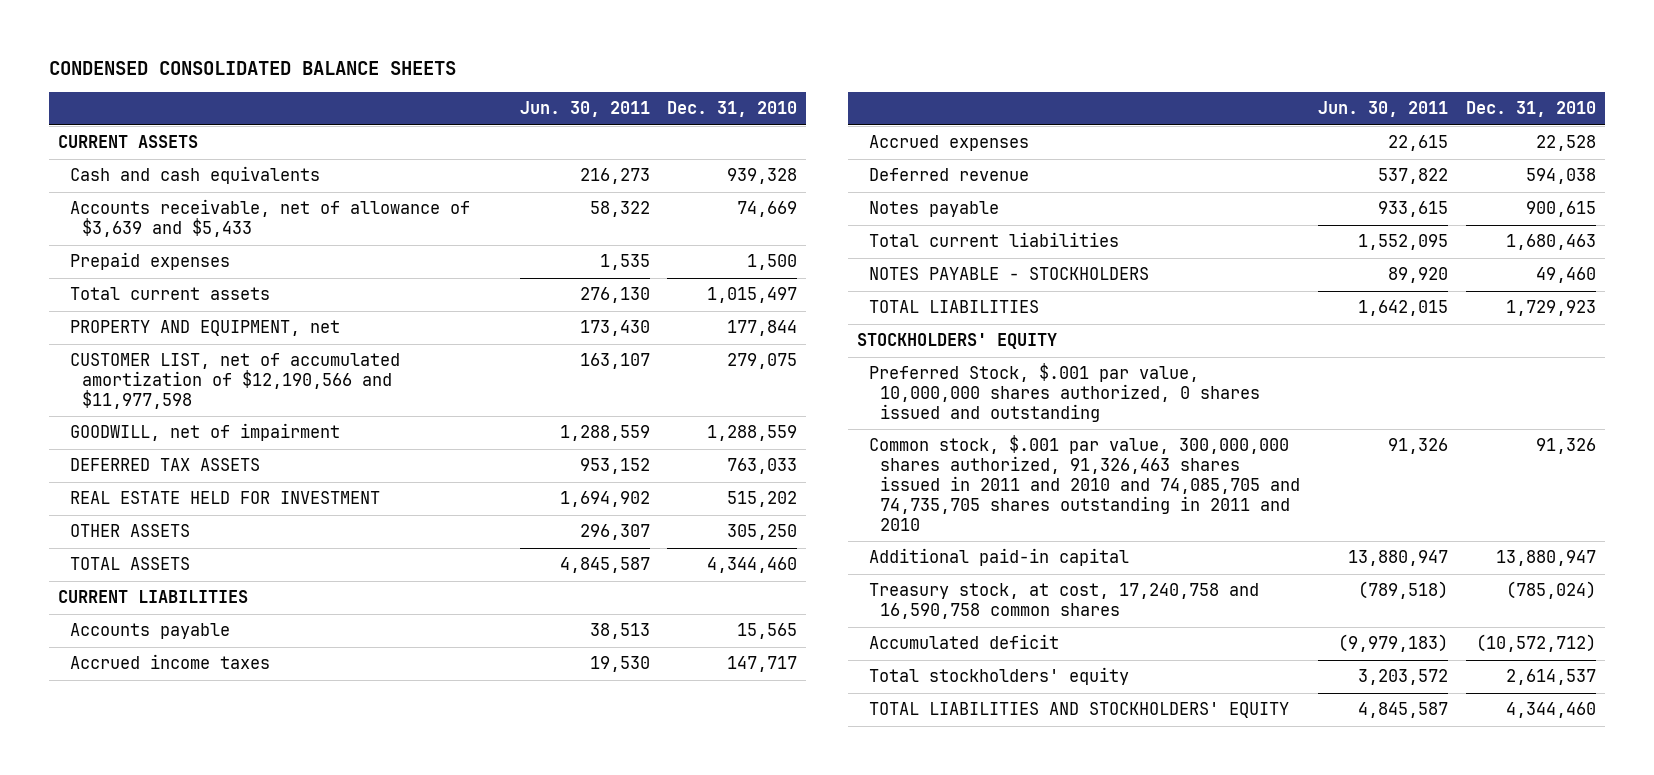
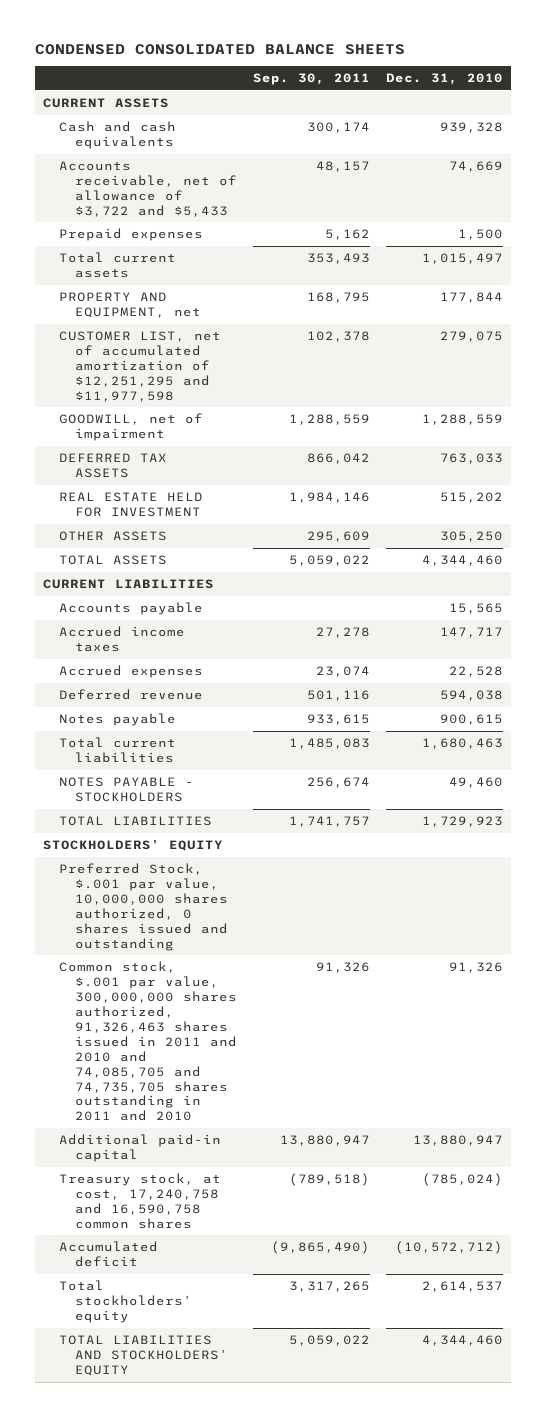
- | Jun. 30, 2011 | Dec. 31, 2010
+ | Sep. 30, 2011 | Dec. 31, 2010
- Accounts receivable, net of allowance of $3,639 and $5,433 | 58,322 | 74,669
+ Accounts receivable, net of allowance of $3,722 and $5,433 | 48,157 | 74,669
- CUSTOMER LIST, net of accumulated amortization of $12,190,566 and $11,977,598 | 163,107 | 279,075
+ CUSTOMER LIST, net of accumulated amortization of $12,251,295 and $11,977,598 | 102,378 | 279,075

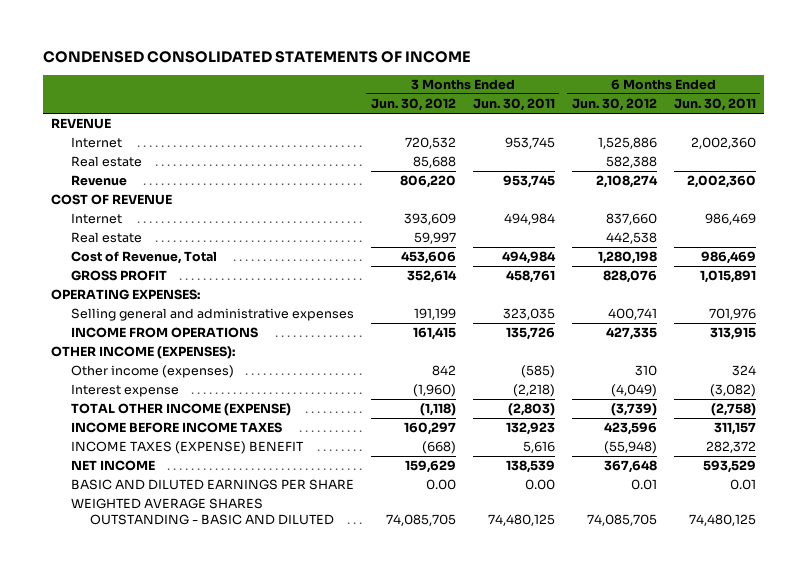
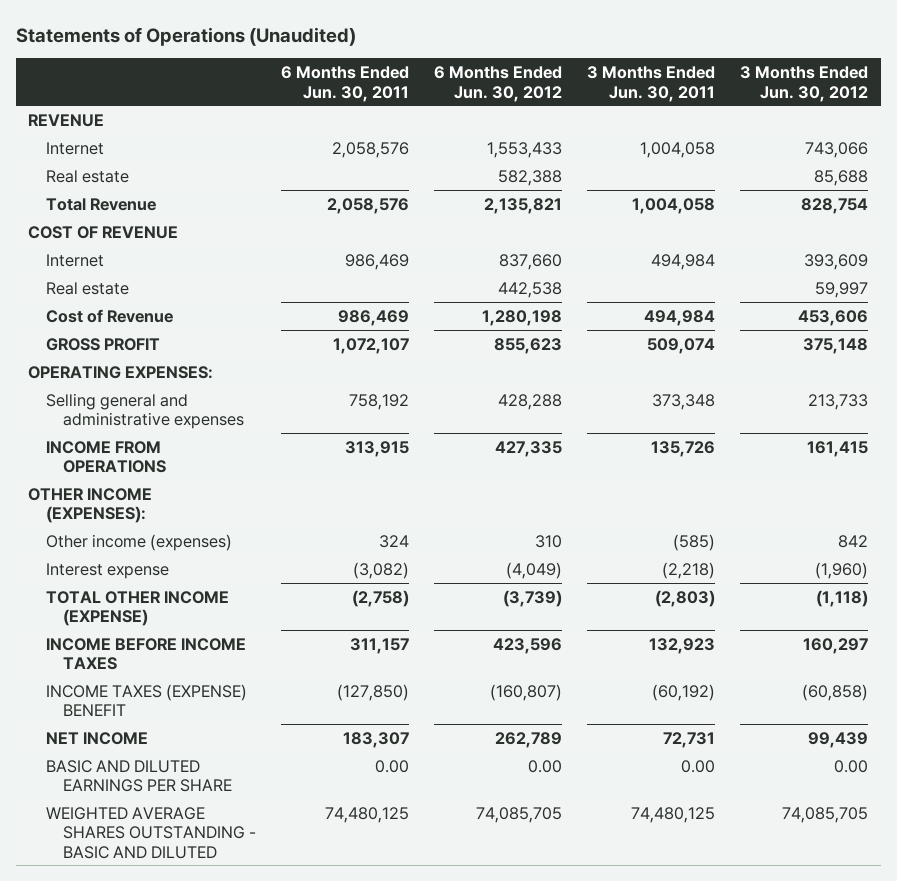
- CONDENSED CONSOLIDATED STATEMENTS OF INCOME
+ Statements of Operations (Unaudited)
- | 3 Months Ended Jun. 30, 2012 | 3 Months Ended Jun. 30, 2011 | 6 Months Ended Jun. 30, 2012 | 6 Months Ended Jun. 30, 2011
+ | 6 Months Ended Jun. 30, 2011 | 6 Months Ended Jun. 30, 2012 | 3 Months Ended Jun. 30, 2011 | 3 Months Ended Jun. 30, 2012
- Internet | 720,532 | 953,745 | 1,525,886 | 2,002,360
+ Internet | 2,058,576 | 1,553,433 | 1,004,058 | 743,066
- Revenue | 806,220 | 953,745 | 2,108,274 | 2,002,360
+ Total Revenue | 2,058,576 | 2,135,821 | 1,004,058 | 828,754
- Cost of Revenue, Total | 453,606 | 494,984 | 1,280,198 | 986,469
- GROSS PROFIT | 352,614 | 458,761 | 828,076 | 1,015,891
+ Cost of Revenue | 986,469 | 1,280,198 | 494,984 | 453,606
+ GROSS PROFIT | 1,072,107 | 855,623 | 509,074 | 375,148
- Selling general and administrative expenses | 191,199 | 323,035 | 400,741 | 701,976
+ Selling general and administrative expenses | 758,192 | 428,288 | 373,348 | 213,733
- INCOME TAXES (EXPENSE) BENEFIT | (668) | 5,616 | (55,948) | 282,372
- NET INCOME | 159,629 | 138,539 | 367,648 | 593,529
- BASIC AND DILUTED EARNINGS PER SHARE | 0.00 | 0.00 | 0.01 | 0.01
+ INCOME TAXES (EXPENSE) BENEFIT | (127,850) | (160,807) | (60,192) | (60,858)
+ NET INCOME | 183,307 | 262,789 | 72,731 | 99,439
+ BASIC AND DILUTED EARNINGS PER SHARE | 0.00 | 0.00 | 0.00 | 0.00

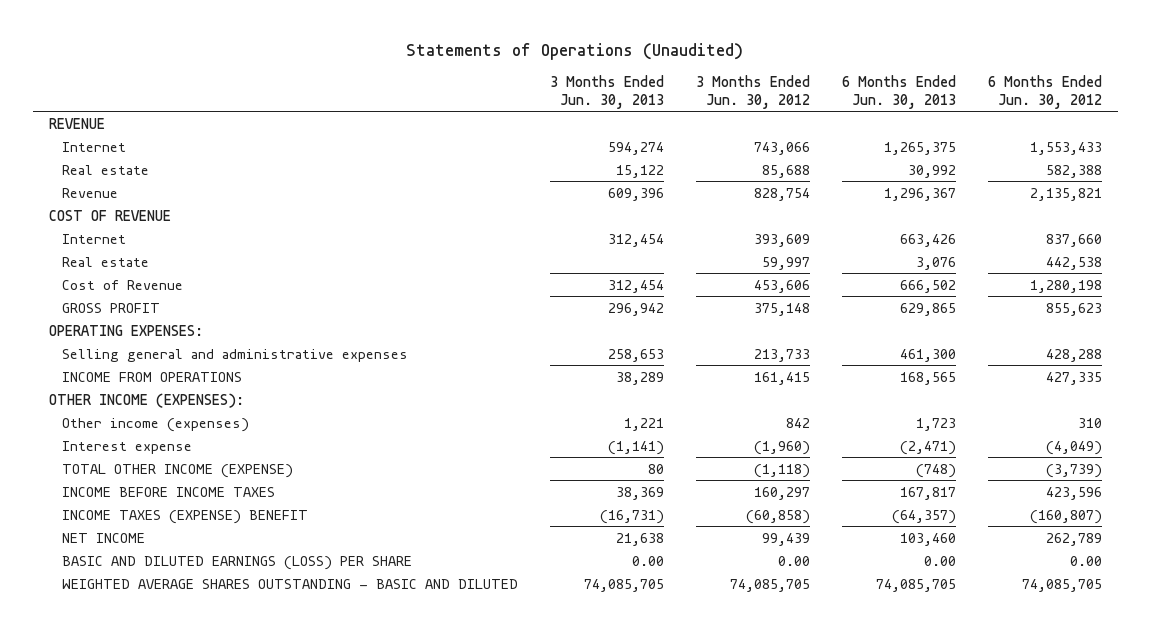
- | 6 Months Ended Jun. 30, 2011 | 6 Months Ended Jun. 30, 2012 | 3 Months Ended Jun. 30, 2011 | 3 Months Ended Jun. 30, 2012
+ | 3 Months Ended Jun. 30, 2013 | 3 Months Ended Jun. 30, 2012 | 6 Months Ended Jun. 30, 2013 | 6 Months Ended Jun. 30, 2012
- Total Revenue | 2,058,576 | 2,135,821 | 1,004,058 | 828,754
+ Revenue | 609,396 | 828,754 | 1,296,367 | 2,135,821
- BASIC AND DILUTED EARNINGS PER SHARE | 0.00 | 0.00 | 0.00 | 0.00
+ BASIC AND DILUTED EARNINGS (LOSS) PER SHARE | 0.00 | 0.00 | 0.00 | 0.00

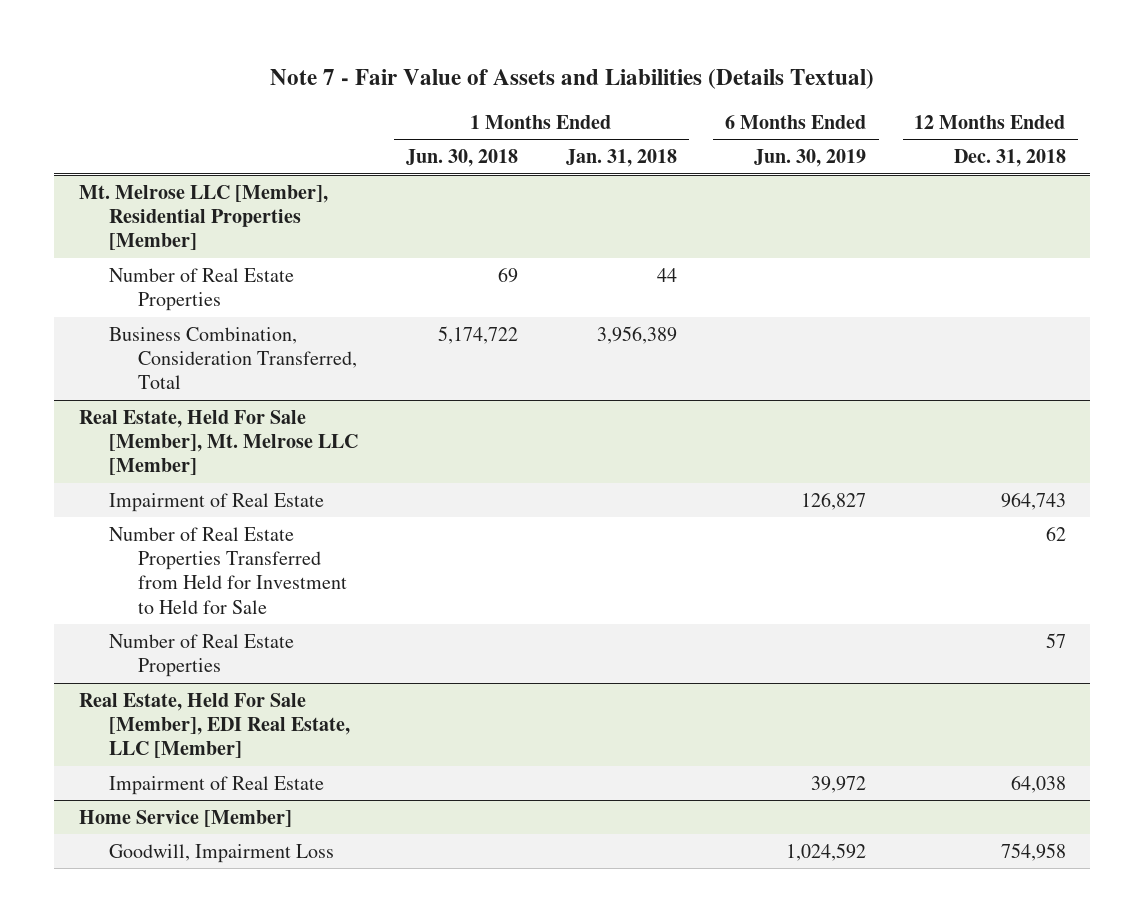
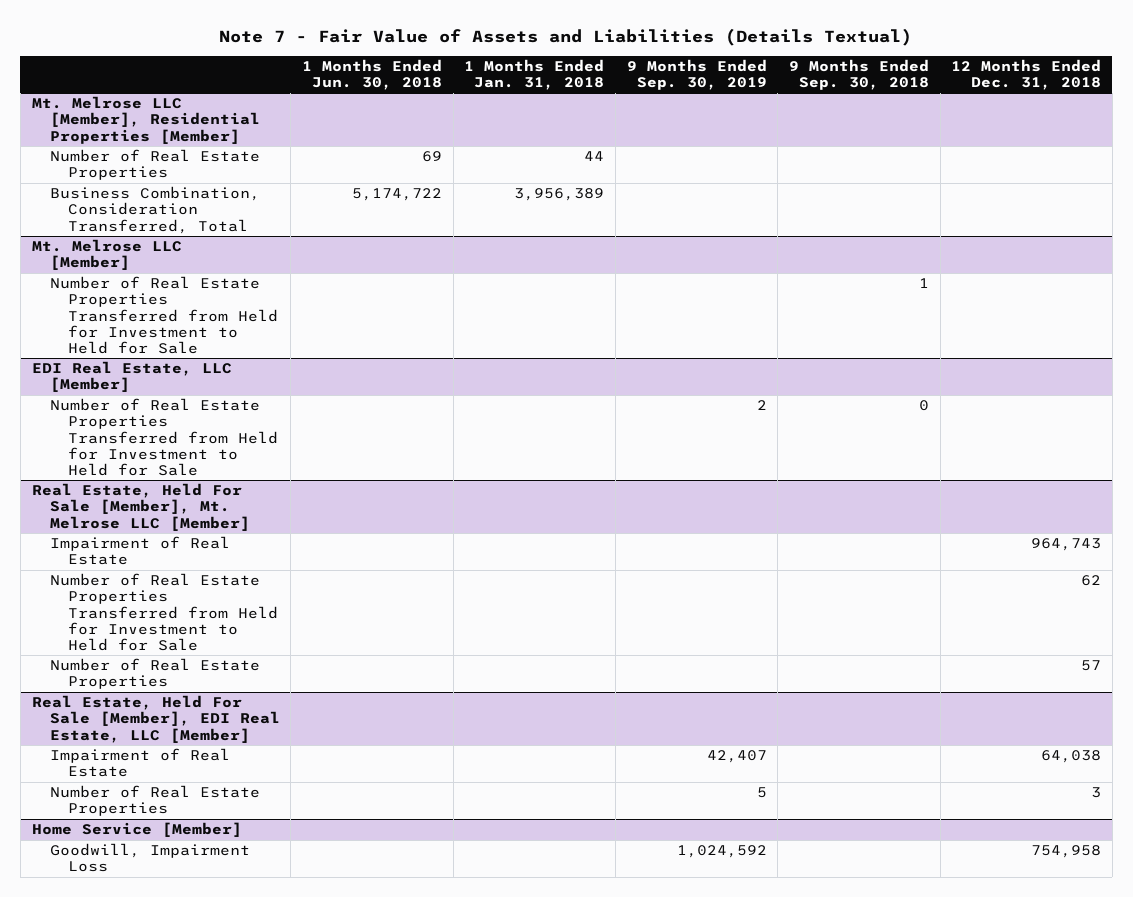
- | 1 Months Ended Jun. 30, 2018 | 1 Months Ended Jan. 31, 2018 | 6 Months Ended Jun. 30, 2019 | 12 Months Ended Dec. 31, 2018
+ | 1 Months Ended Jun. 30, 2018 | 1 Months Ended Jan. 31, 2018 | 9 Months Ended Sep. 30, 2019 | 9 Months Ended Sep. 30, 2018 | 12 Months Ended Dec. 31, 2018
+ Mt. Melrose LLC [Member]
+ Number of Real Estate Properties Transferred from Held for Investment to Held for Sale | | | | 1 |
+ EDI Real Estate, LLC [Member]
+ Number of Real Estate Properties Transferred from Held for Investment to Held for Sale | | | 2 | 0 |
@ Real Estate, Held For Sale [Member], EDI Real Estate, LLC [Member]
+ Number of Real Estate Properties | | | 5 | | 3

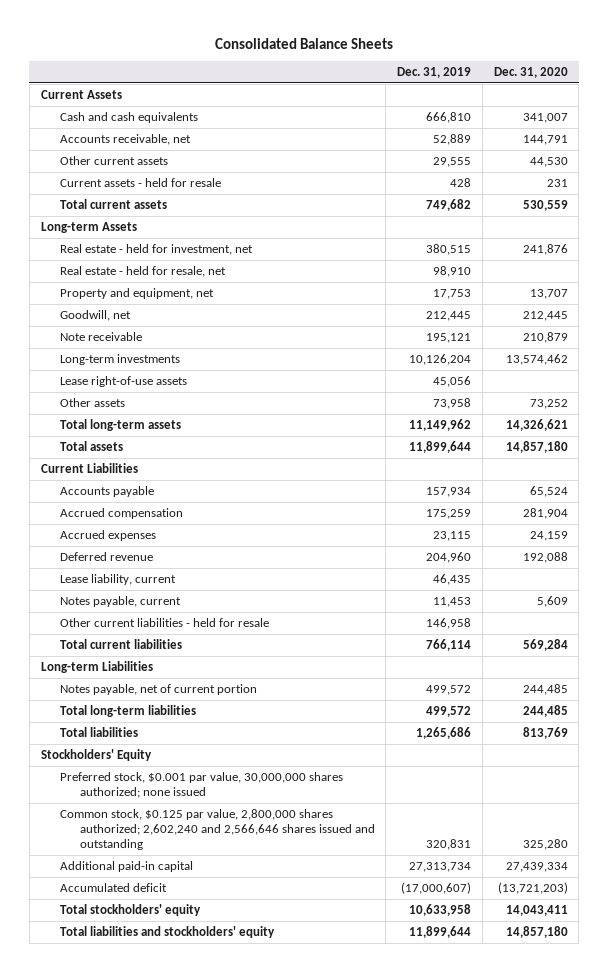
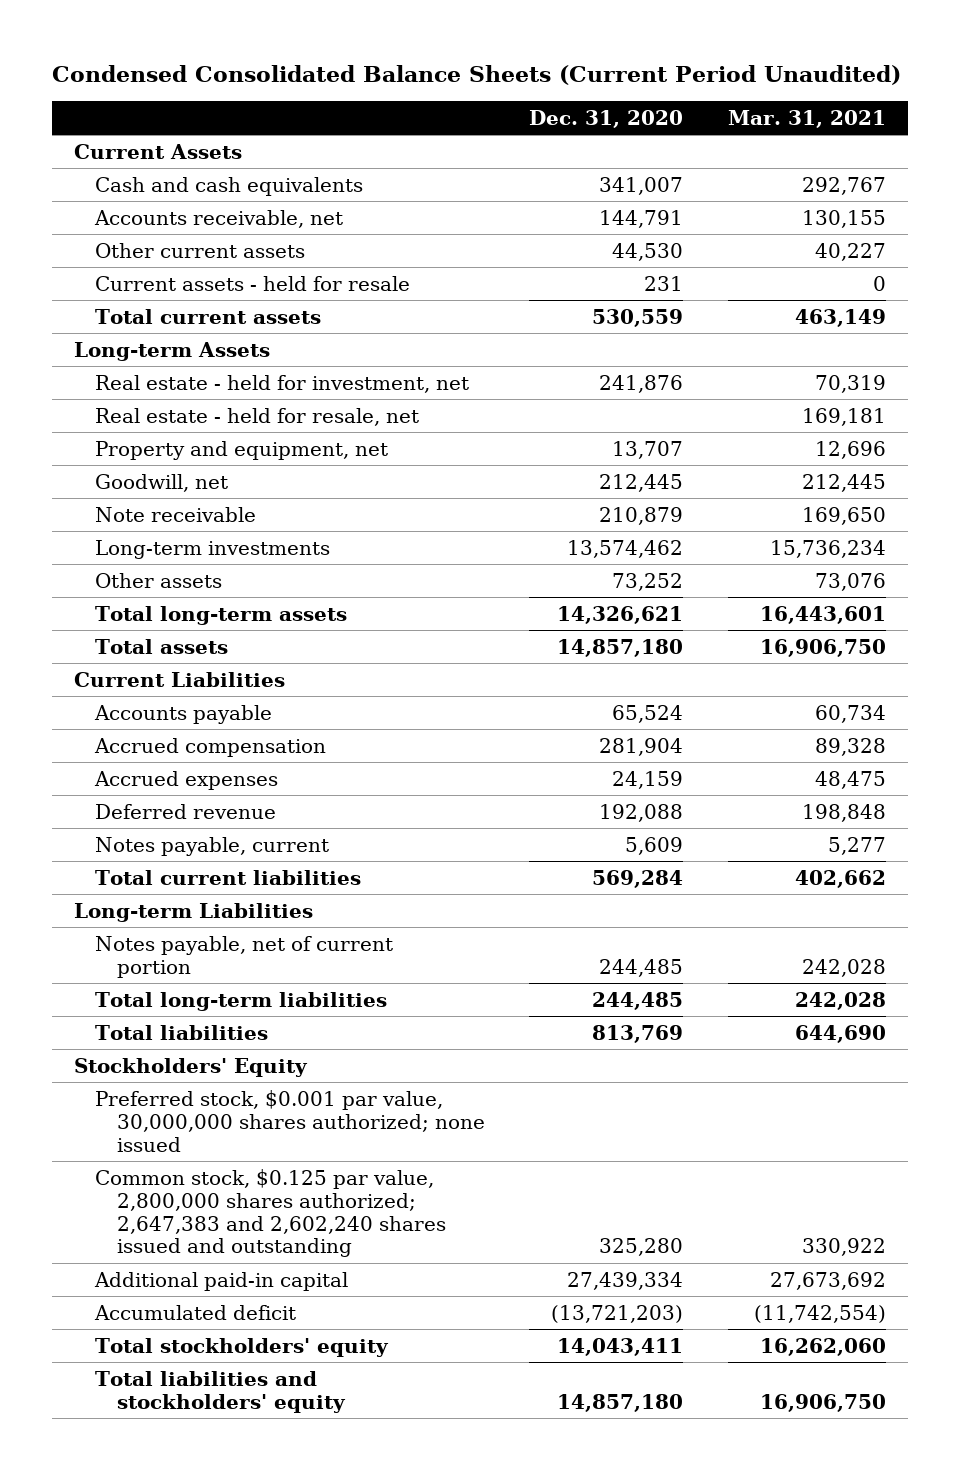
- Consolidated Balance Sheets
+ Condensed Consolidated Balance Sheets (Current Period Unaudited)
- | Dec. 31, 2019 | Dec. 31, 2020
+ | Dec. 31, 2020 | Mar. 31, 2021
- Lease right-of-use assets | 45,056 |
- Lease liability, current | 46,435 |
- Other current liabilities - held for resale | 146,958 |
- Common stock, $0.125 par value, 2,800,000 shares authorized; 2,602,240 and 2,566,646 shares issued and outstanding | 320,831 | 325,280
+ Common stock, $0.125 par value, 2,800,000 shares authorized; 2,647,383 and 2,602,240 shares issued and outstanding | 325,280 | 330,922

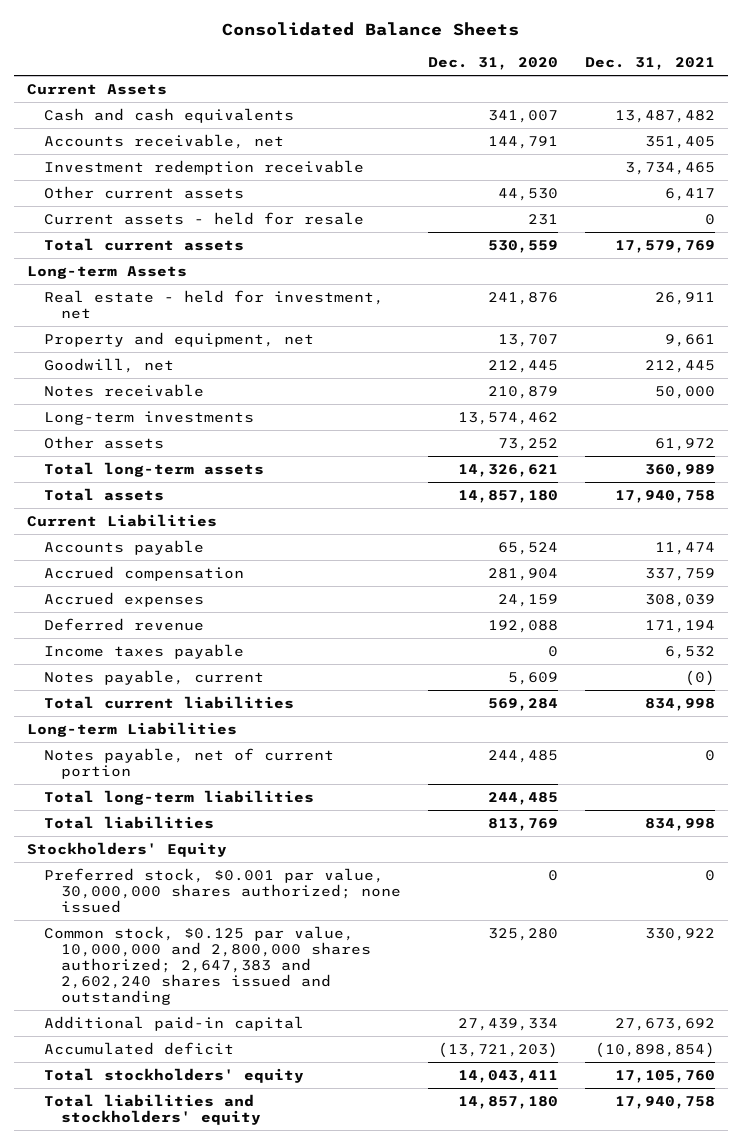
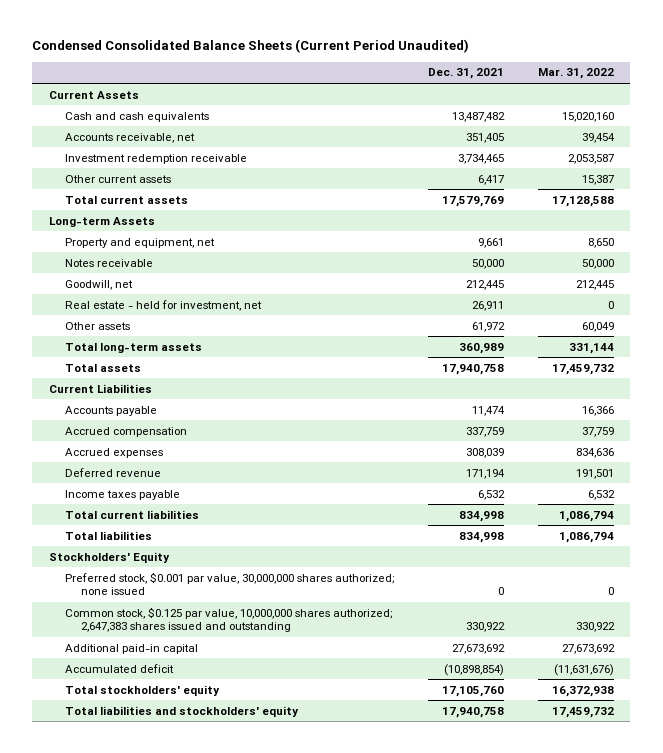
- Consolidated Balance Sheets
+ Condensed Consolidated Balance Sheets (Current Period Unaudited)
- | Dec. 31, 2020 | Dec. 31, 2021
+ | Dec. 31, 2021 | Mar. 31, 2022
- Current assets - held for resale | 231 | 0
- Long-term investments | 13,574,462 |
moved down: Goodwill, net | 212,445 | 212,445
moved down: Real estate - held for investment, net | 26,911 | 0
- Notes payable, current | 5,609 | (0)
- Long-term Liabilities
- Notes payable, net of current portion | 244,485 | 0
- Total long-term liabilities | 244,485 |
- Common stock, $0.125 par value, 10,000,000 and 2,800,000 shares authorized; 2,647,383 and 2,602,240 shares issued and outstanding | 325,280 | 330,922
+ Common stock, $0.125 par value, 10,000,000 shares authorized; 2,647,383 shares issued and outstanding | 330,922 | 330,922

